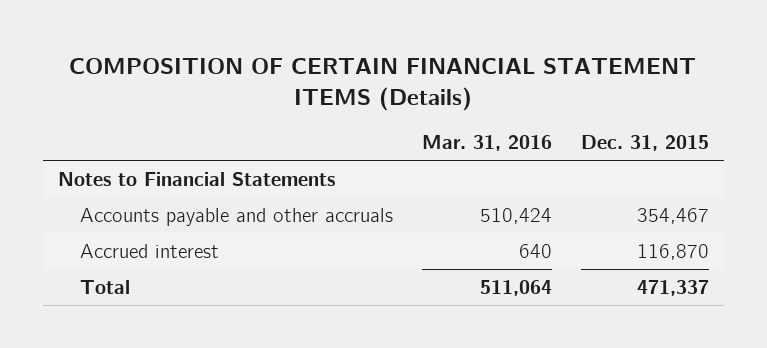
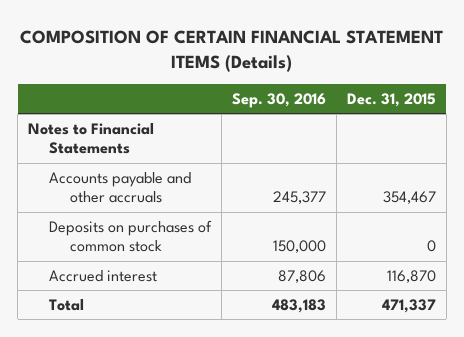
- | Mar. 31, 2016 | Dec. 31, 2015
+ | Sep. 30, 2016 | Dec. 31, 2015
+ Deposits on purchases of common stock | 150,000 | 0

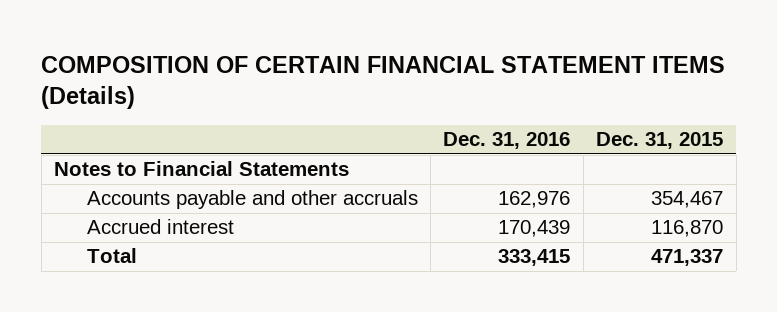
- | Sep. 30, 2016 | Dec. 31, 2015
+ | Dec. 31, 2016 | Dec. 31, 2015
- Deposits on purchases of common stock | 150,000 | 0

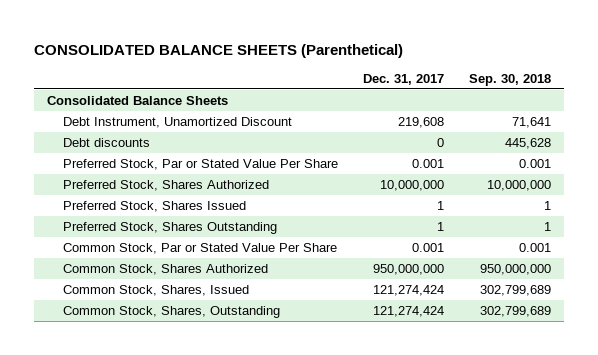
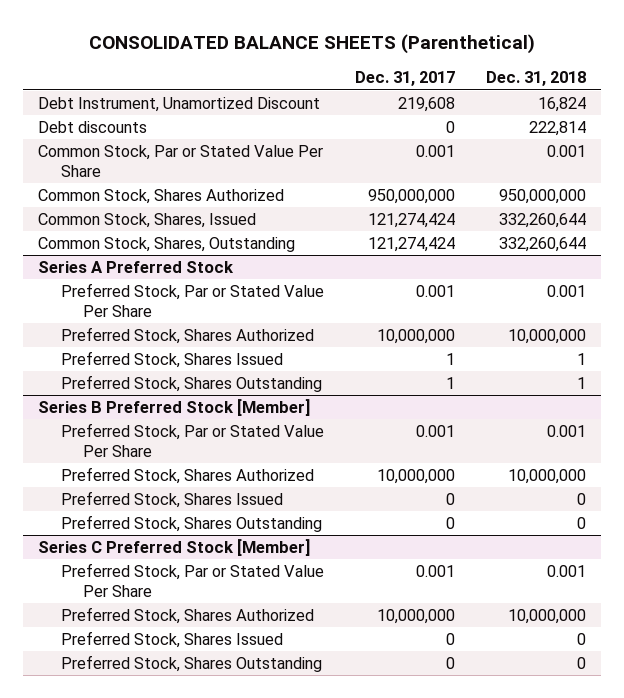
- | Dec. 31, 2017 | Sep. 30, 2018
+ | Dec. 31, 2017 | Dec. 31, 2018
- Consolidated Balance Sheets
- Preferred Stock, Par or Stated Value Per Share | 0.001 | 0.001
- Preferred Stock, Shares Authorized | 10,000,000 | 10,000,000
- Preferred Stock, Shares Issued | 1 | 1
- Preferred Stock, Shares Outstanding | 1 | 1
+ Series A Preferred Stock
+ Preferred Stock, Par or Stated Value Per Share | 0.001 | 0.001
+ Preferred Stock, Shares Authorized | 10,000,000 | 10,000,000
+ Preferred Stock, Shares Issued | 1 | 1
+ Preferred Stock, Shares Outstanding | 1 | 1
+ Series B Preferred Stock [Member]
+ Preferred Stock, Par or Stated Value Per Share | 0.001 | 0.001
+ Preferred Stock, Shares Authorized | 10,000,000 | 10,000,000
+ Preferred Stock, Shares Issued | 0 | 0
+ Preferred Stock, Shares Outstanding | 0 | 0
+ Series C Preferred Stock [Member]
+ Preferred Stock, Par or Stated Value Per Share | 0.001 | 0.001
+ Preferred Stock, Shares Authorized | 10,000,000 | 10,000,000
+ Preferred Stock, Shares Issued | 0 | 0
+ Preferred Stock, Shares Outstanding | 0 | 0

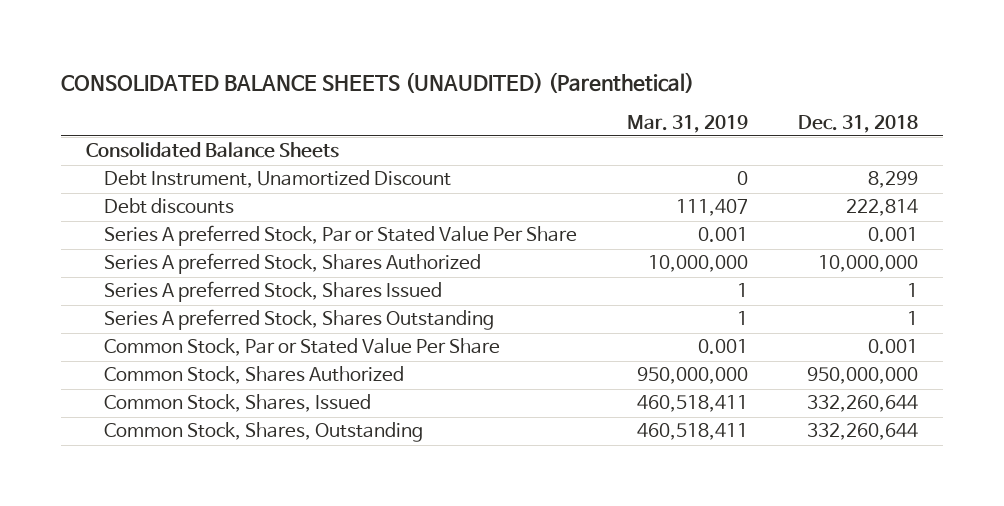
- CONSOLIDATED BALANCE SHEETS (Parenthetical)
+ CONSOLIDATED BALANCE SHEETS (UNAUDITED) (Parenthetical)
- | Dec. 31, 2017 | Dec. 31, 2018
+ | Mar. 31, 2019 | Dec. 31, 2018
- Debt Instrument, Unamortized Discount | 219,608 | 16,824
+ Consolidated Balance Sheets
+ Debt Instrument, Unamortized Discount | 0 | 8,299
+ Series A preferred Stock, Par or Stated Value Per Share | 0.001 | 0.001
+ Series A preferred Stock, Shares Authorized | 10,000,000 | 10,000,000
+ Series A preferred Stock, Shares Issued | 1 | 1
+ Series A preferred Stock, Shares Outstanding | 1 | 1
- Series A Preferred Stock
- Preferred Stock, Par or Stated Value Per Share | 0.001 | 0.001
- Preferred Stock, Shares Authorized | 10,000,000 | 10,000,000
- Preferred Stock, Shares Issued | 1 | 1
- Preferred Stock, Shares Outstanding | 1 | 1
- Series B Preferred Stock [Member]
- Preferred Stock, Par or Stated Value Per Share | 0.001 | 0.001
- Preferred Stock, Shares Authorized | 10,000,000 | 10,000,000
- Preferred Stock, Shares Issued | 0 | 0
- Preferred Stock, Shares Outstanding | 0 | 0
- Series C Preferred Stock [Member]
- Preferred Stock, Par or Stated Value Per Share | 0.001 | 0.001
- Preferred Stock, Shares Authorized | 10,000,000 | 10,000,000
- Preferred Stock, Shares Issued | 0 | 0
- Preferred Stock, Shares Outstanding | 0 | 0

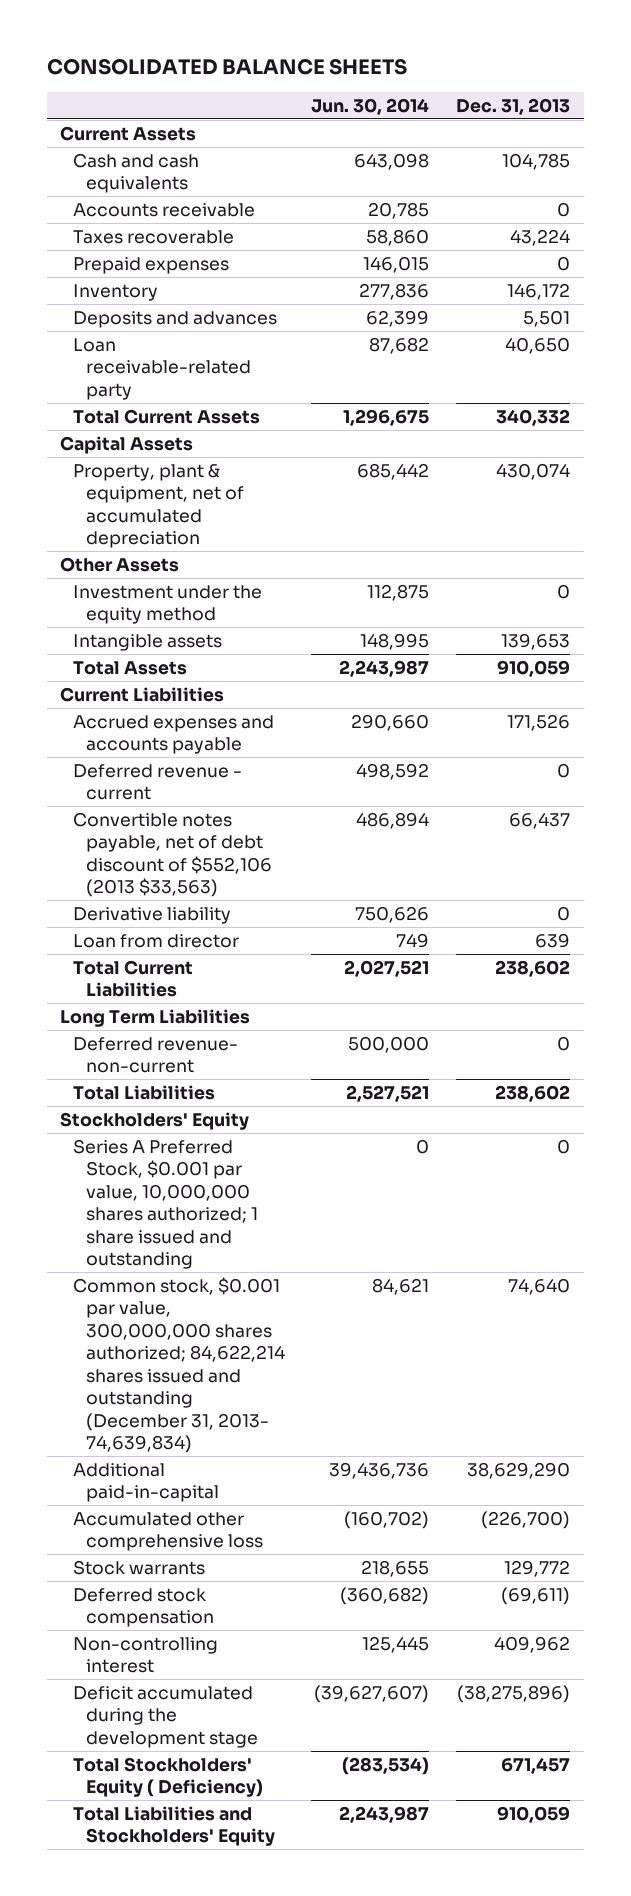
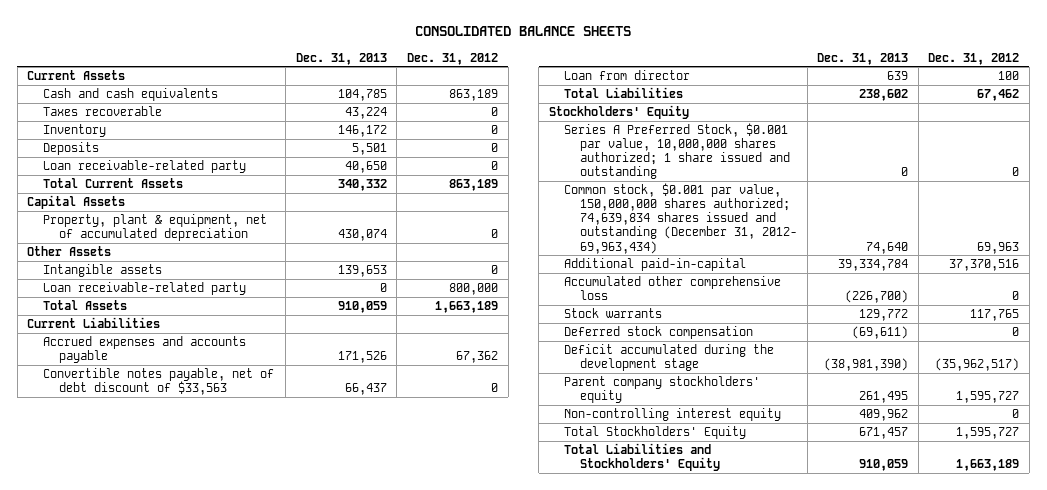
- | Jun. 30, 2014 | Dec. 31, 2013
+ | Dec. 31, 2013 | Dec. 31, 2012
- Accounts receivable | 20,785 | 0
- Prepaid expenses | 146,015 | 0
- Deposits and advances | 62,399 | 5,501
+ Deposits | 5,501 | 0
- Investment under the equity method | 112,875 | 0
+ Loan receivable-related party | 0 | 800,000
- Deferred revenue - current | 498,592 | 0
- Convertible notes payable, net of debt discount of $552,106 (2013 $33,563) | 486,894 | 66,437
- Derivative liability | 750,626 | 0
+ Convertible notes payable, net of debt discount of $33,563 | 66,437 | 0
- Total Current Liabilities | 2,027,521 | 238,602
- Long Term Liabilities
- Deferred revenue- non-current | 500,000 | 0
- Common stock, $0.001 par value, 300,000,000 shares authorized; 84,622,214 shares issued and outstanding (December 31, 2013- 74,639,834) | 84,621 | 74,640
- Additional paid-in-capital | 39,436,736 | 38,629,290
+ Common stock, $0.001 par value, 150,000,000 shares authorized; 74,639,834 shares issued and outstanding (December 31, 2012- 69,963,434) | 74,640 | 69,963
+ Additional paid-in-capital | 39,334,784 | 37,370,516
- Non-controlling interest | 125,445 | 409,962
- Deficit accumulated during the development stage | (39,627,607) | (38,275,896)
- Total Stockholders' Equity ( Deficiency) | (283,534) | 671,457
+ Deficit accumulated during the development stage | (38,981,390) | (35,962,517)
+ Parent company stockholders' equity | 261,495 | 1,595,727
+ Non-controlling interest equity | 409,962 | 0
+ Total Stockholders' Equity | 671,457 | 1,595,727

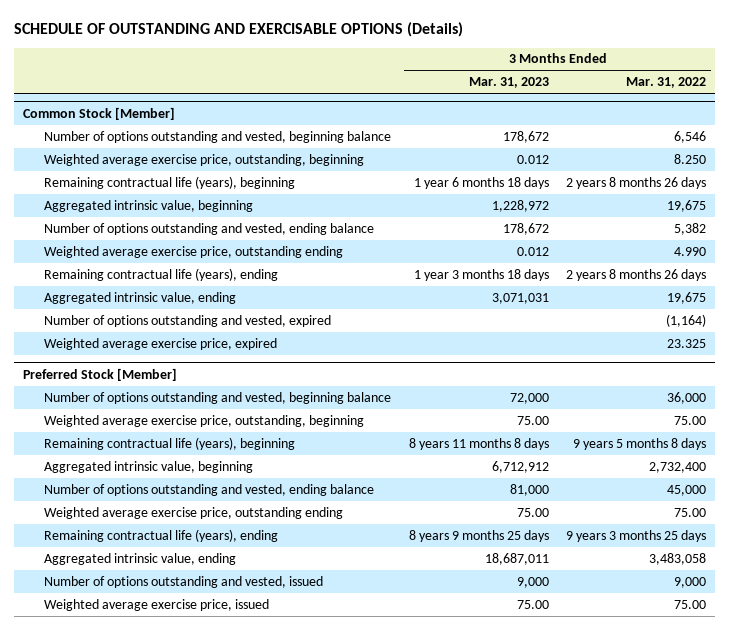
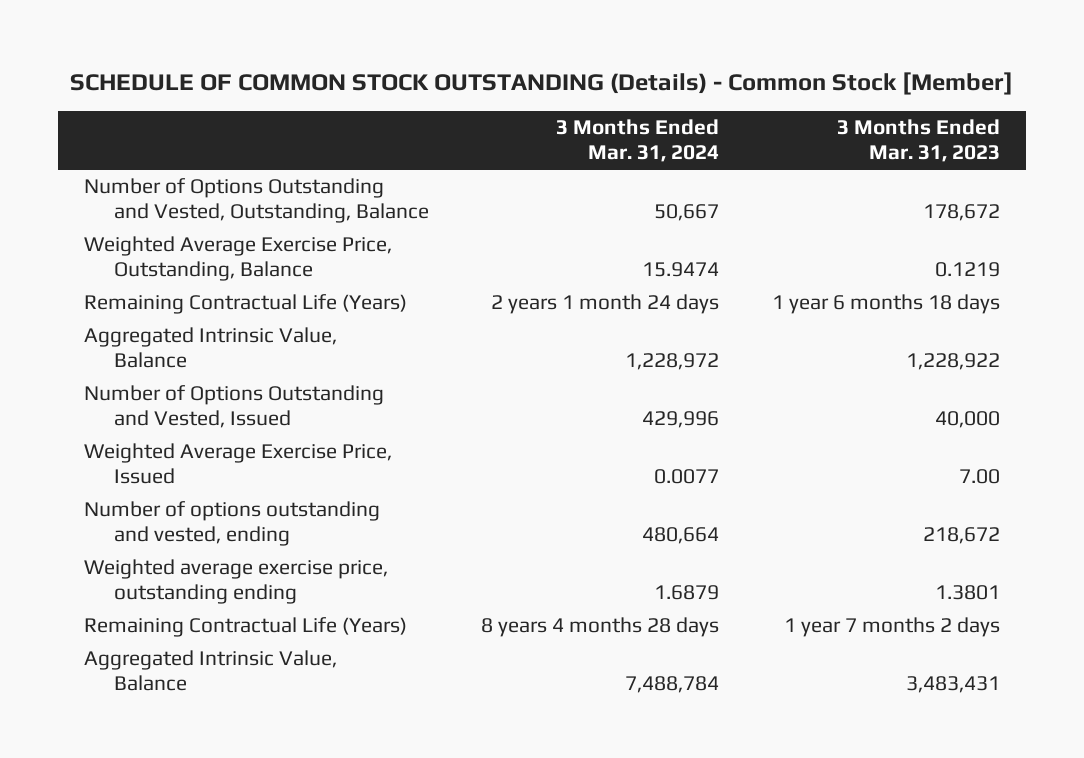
- SCHEDULE OF OUTSTANDING AND EXERCISABLE OPTIONS (Details)
+ SCHEDULE OF COMMON STOCK OUTSTANDING (Details) - Common Stock [Member]
- | 3 Months Ended Mar. 31, 2023 | 3 Months Ended Mar. 31, 2022
+ | 3 Months Ended Mar. 31, 2024 | 3 Months Ended Mar. 31, 2023
- Common Stock [Member]
- Number of options outstanding and vested, beginning balance | 178,672 | 6,546
- Weighted average exercise price, outstanding, beginning | 0.012 | 8.250
- Remaining contractual life (years), beginning | 1 year 6 months 18 days | 2 years 8 months 26 days
- Aggregated intrinsic value, beginning | 1,228,972 | 19,675
- Number of options outstanding and vested, ending balance | 178,672 | 5,382
- Weighted average exercise price, outstanding ending | 0.012 | 4.990
- Remaining contractual life (years), ending | 1 year 3 months 18 days | 2 years 8 months 26 days
- Aggregated intrinsic value, ending | 3,071,031 | 19,675
- Number of options outstanding and vested, expired | | (1,164)
- Weighted average exercise price, expired | | 23.325
- Preferred Stock [Member]
- Number of options outstanding and vested, beginning balance | 72,000 | 36,000
- Weighted average exercise price, outstanding, beginning | 75.00 | 75.00
- Remaining contractual life (years), beginning | 8 years 11 months 8 days | 9 years 5 months 8 days
- Aggregated intrinsic value, beginning | 6,712,912 | 2,732,400
- Number of options outstanding and vested, ending balance | 81,000 | 45,000
- Weighted average exercise price, outstanding ending | 75.00 | 75.00
- Remaining contractual life (years), ending | 8 years 9 months 25 days | 9 years 3 months 25 days
- Aggregated intrinsic value, ending | 18,687,011 | 3,483,058
- Number of options outstanding and vested, issued | 9,000 | 9,000
- Weighted average exercise price, issued | 75.00 | 75.00
+ Number of Options Outstanding and Vested, Outstanding, Balance | 50,667 | 178,672
+ Weighted Average Exercise Price, Outstanding, Balance | 15.9474 | 0.1219
+ Remaining Contractual Life (Years) | 2 years 1 month 24 days | 1 year 6 months 18 days
+ Aggregated Intrinsic Value, Balance | 1,228,972 | 1,228,922
+ Number of Options Outstanding and Vested, Issued | 429,996 | 40,000
+ Weighted Average Exercise Price, Issued | 0.0077 | 7.00
+ Number of options outstanding and vested, ending | 480,664 | 218,672
+ Weighted average exercise price, outstanding ending | 1.6879 | 1.3801
+ Remaining Contractual Life (Years) | 8 years 4 months 28 days | 1 year 7 months 2 days
+ Aggregated Intrinsic Value, Balance | 7,488,784 | 3,483,431

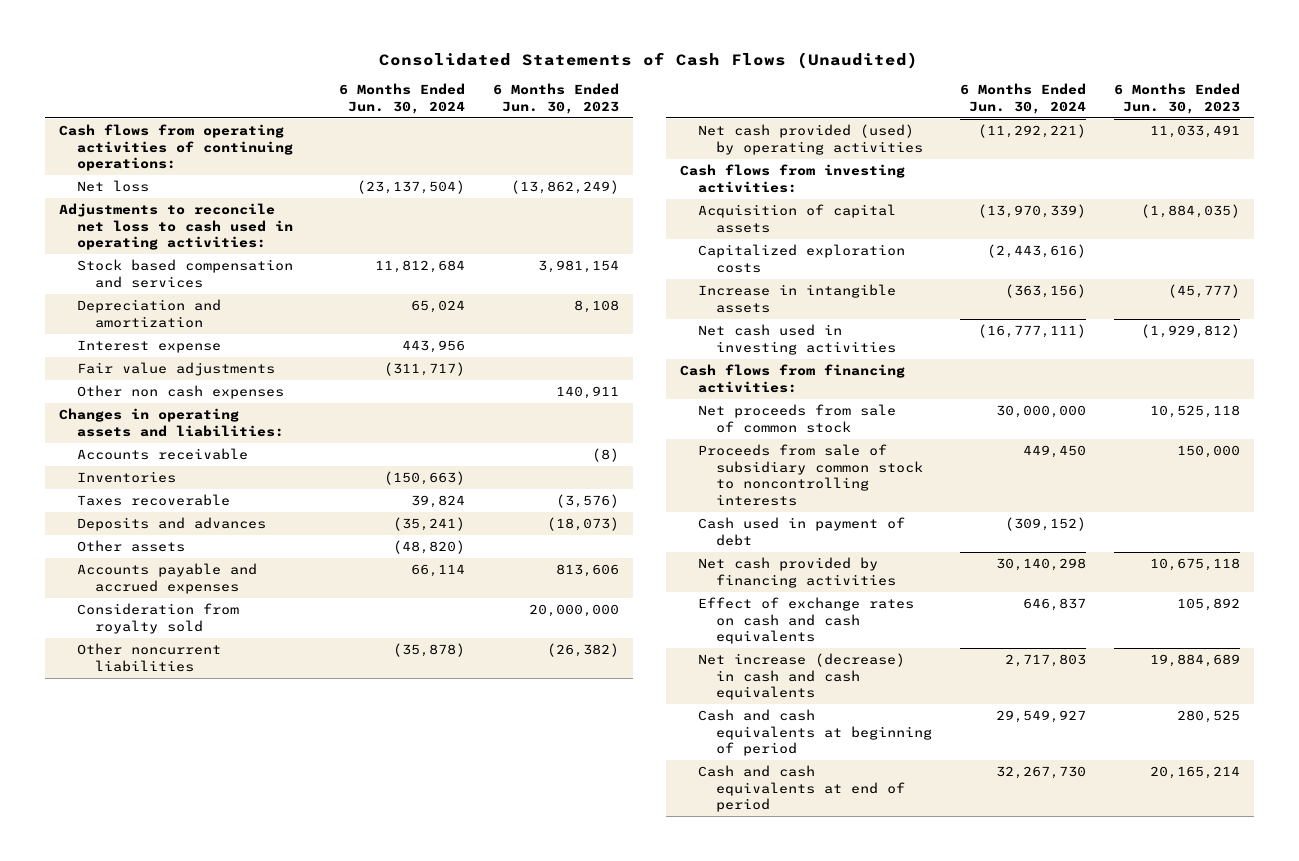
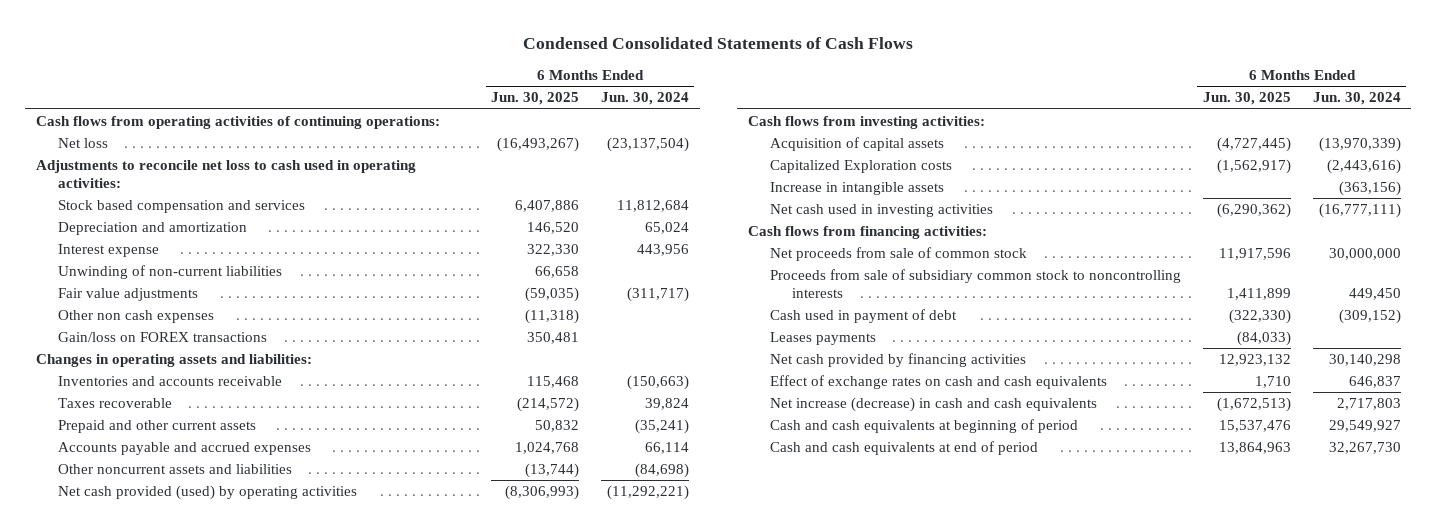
- Consolidated Statements of Cash Flows (Unaudited)
+ Condensed Consolidated Statements of Cash Flows
- | 6 Months Ended Jun. 30, 2024 | 6 Months Ended Jun. 30, 2023
+ | 6 Months Ended Jun. 30, 2025 | 6 Months Ended Jun. 30, 2024
+ Unwinding of non-current liabilities | 66,658 |
+ Gain/loss on FOREX transactions | 350,481 |
- Accounts receivable | | (8)
- Inventories | (150,663) |
+ Inventories and accounts receivable | 115,468 | (150,663)
- Deposits and advances | (35,241) | (18,073)
- Other assets | (48,820) |
+ Prepaid and other current assets | 50,832 | (35,241)
- Consideration from royalty sold | | 20,000,000
- Other noncurrent liabilities | (35,878) | (26,382)
+ Other noncurrent assets and liabilities | (13,744) | (84,698)
- Capitalized exploration costs | (2,443,616) |
+ Capitalized Exploration costs | (1,562,917) | (2,443,616)
+ Leases payments | (84,033) |

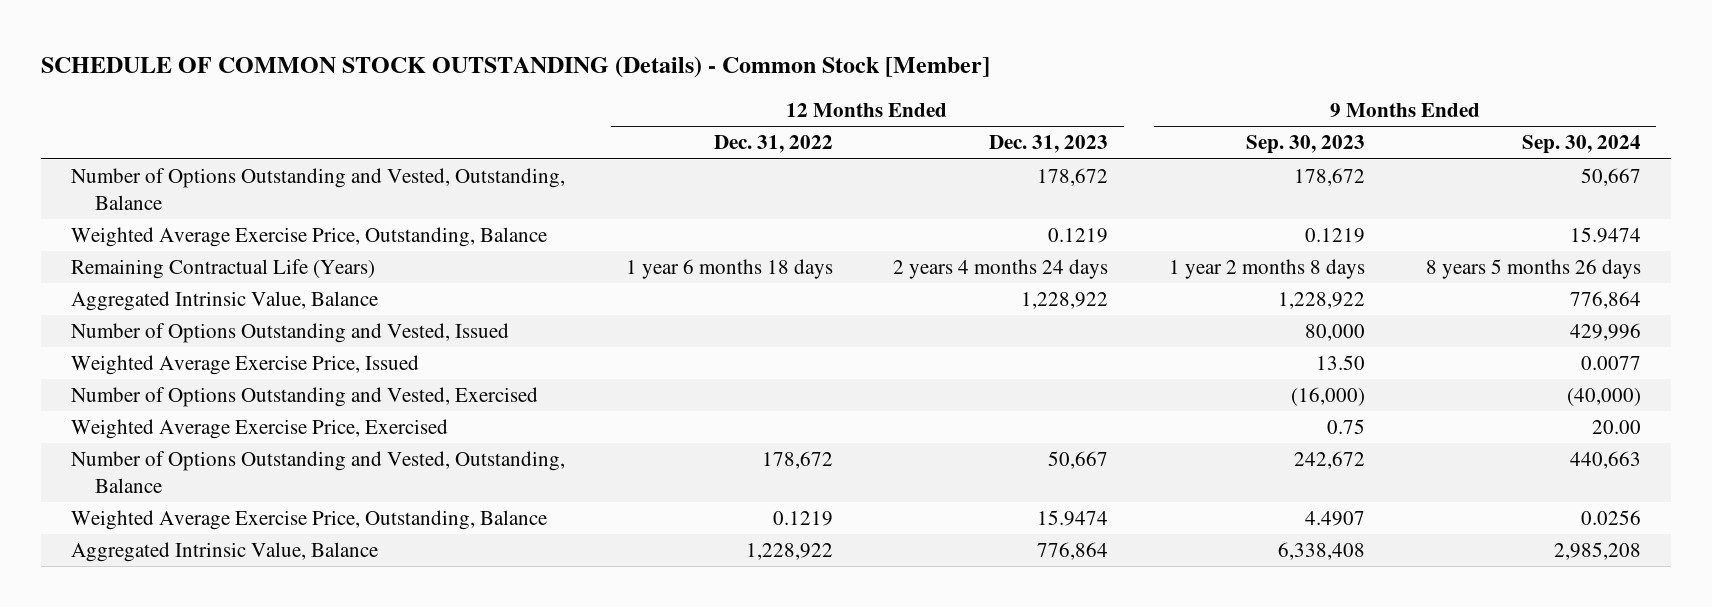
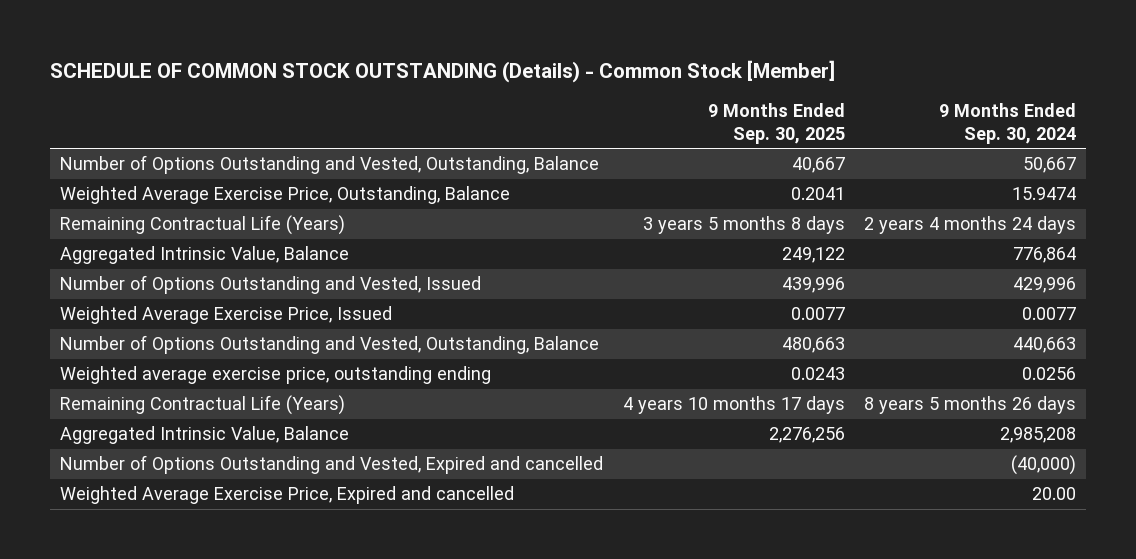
- | 12 Months Ended Dec. 31, 2022 | 12 Months Ended Dec. 31, 2023 | 9 Months Ended Sep. 30, 2023 | 9 Months Ended Sep. 30, 2024
+ | 9 Months Ended Sep. 30, 2025 | 9 Months Ended Sep. 30, 2024
+ Remaining Contractual Life (Years) | 3 years 5 months 8 days | 2 years 4 months 24 days
- Number of Options Outstanding and Vested, Exercised | | | (16,000) | (40,000)
- Weighted Average Exercise Price, Exercised | | | 0.75 | 20.00
- Weighted Average Exercise Price, Outstanding, Balance | 0.1219 | 15.9474 | 4.4907 | 0.0256
+ Weighted average exercise price, outstanding ending | 0.0243 | 0.0256
moved down: Remaining Contractual Life (Years) | 4 years 10 months 17 days | 8 years 5 months 26 days
+ Number of Options Outstanding and Vested, Expired and cancelled | | (40,000)
+ Weighted Average Exercise Price, Expired and cancelled | | 20.00

